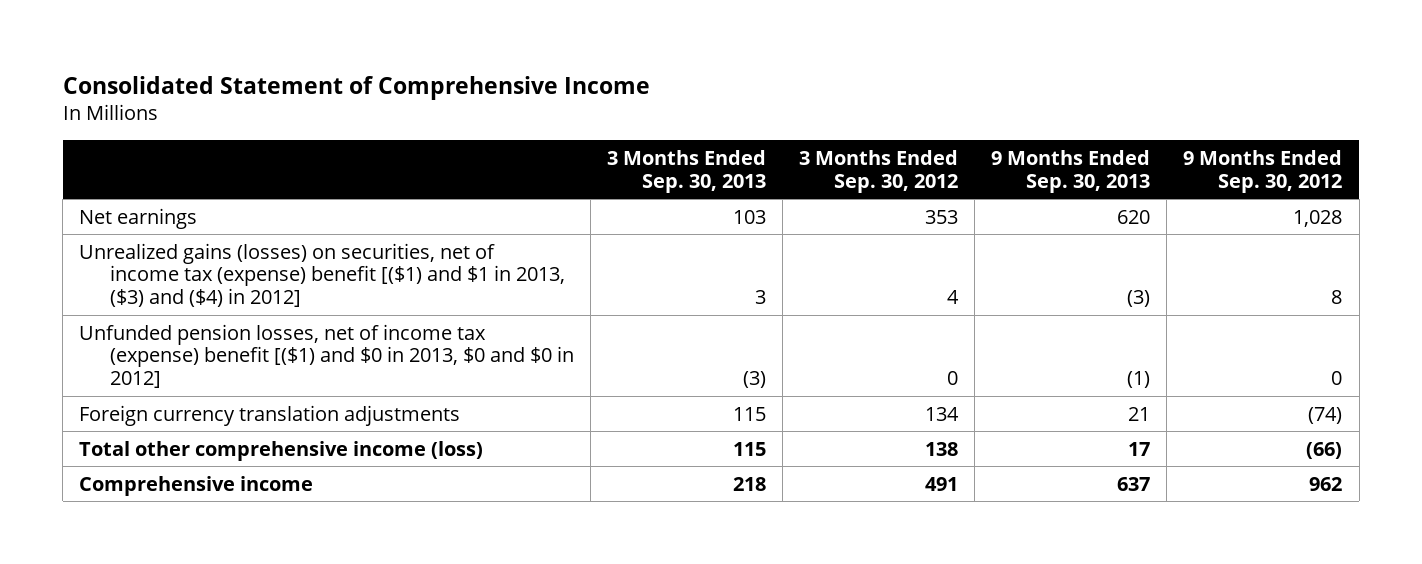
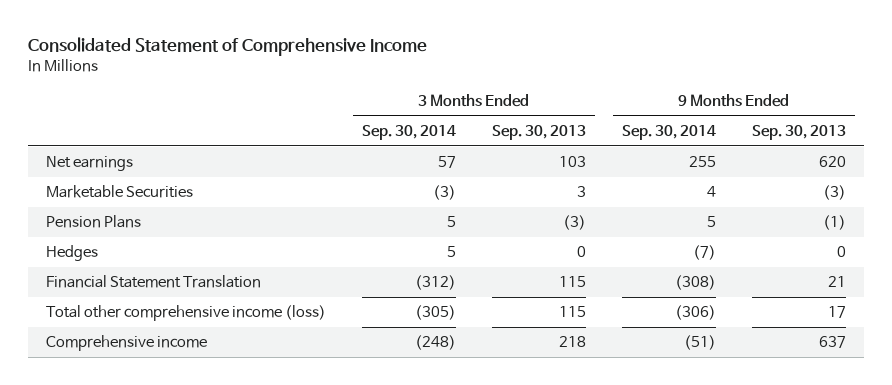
- | 3 Months Ended Sep. 30, 2013 | 3 Months Ended Sep. 30, 2012 | 9 Months Ended Sep. 30, 2013 | 9 Months Ended Sep. 30, 2012
+ | 3 Months Ended Sep. 30, 2014 | 3 Months Ended Sep. 30, 2013 | 9 Months Ended Sep. 30, 2014 | 9 Months Ended Sep. 30, 2013
- Unrealized gains (losses) on securities, net of income tax (expense) benefit [($1) and $1 in 2013, ($3) and ($4) in 2012] | 3 | 4 | (3) | 8
- Unfunded pension losses, net of income tax (expense) benefit [($1) and $0 in 2013, $0 and $0 in 2012] | (3) | 0 | (1) | 0
- Foreign currency translation adjustments | 115 | 134 | 21 | (74)
+ Marketable Securities | (3) | 3 | 4 | (3)
+ Pension Plans | 5 | (3) | 5 | (1)
+ Hedges | 5 | 0 | (7) | 0
+ Financial Statement Translation | (312) | 115 | (308) | 21

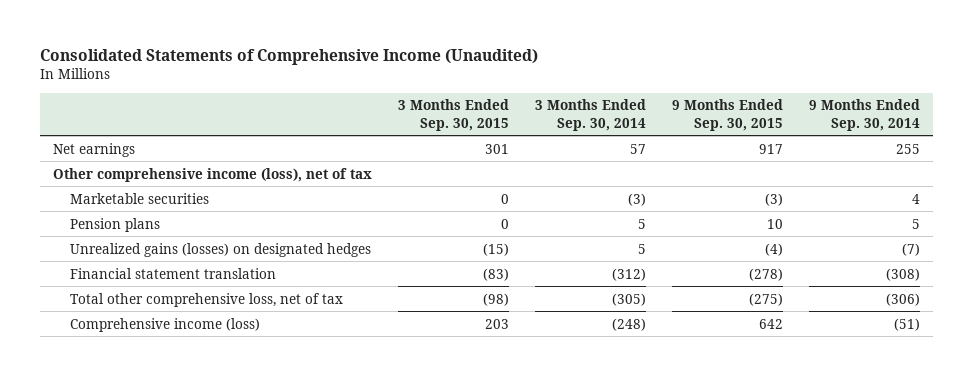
- Consolidated Statement of Comprehensive Income
+ Consolidated Statements of Comprehensive Income (Unaudited)
- | 3 Months Ended Sep. 30, 2014 | 3 Months Ended Sep. 30, 2013 | 9 Months Ended Sep. 30, 2014 | 9 Months Ended Sep. 30, 2013
+ | 3 Months Ended Sep. 30, 2015 | 3 Months Ended Sep. 30, 2014 | 9 Months Ended Sep. 30, 2015 | 9 Months Ended Sep. 30, 2014
- Marketable Securities | (3) | 3 | 4 | (3)
- Pension Plans | 5 | (3) | 5 | (1)
- Hedges | 5 | 0 | (7) | 0
- Financial Statement Translation | (312) | 115 | (308) | 21
- Total other comprehensive income (loss) | (305) | 115 | (306) | 17
- Comprehensive income | (248) | 218 | (51) | 637
+ Other comprehensive income (loss), net of tax
+ Marketable securities | 0 | (3) | (3) | 4
+ Pension plans | 0 | 5 | 10 | 5
+ Unrealized gains (losses) on designated hedges | (15) | 5 | (4) | (7)
+ Financial statement translation | (83) | (312) | (278) | (308)
+ Total other comprehensive loss, net of tax | (98) | (305) | (275) | (306)
+ Comprehensive income (loss) | 203 | (248) | 642 | (51)

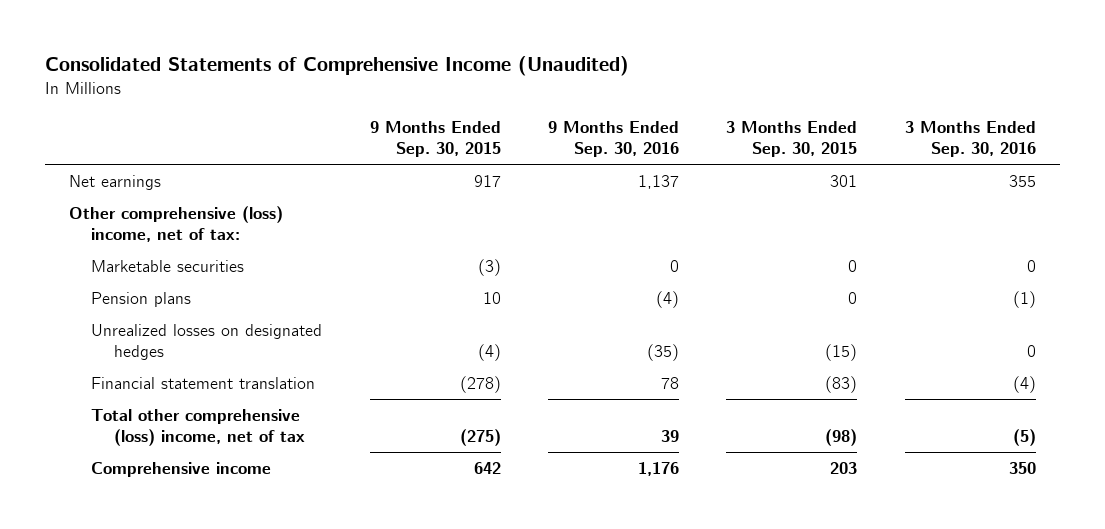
- | 3 Months Ended Sep. 30, 2015 | 3 Months Ended Sep. 30, 2014 | 9 Months Ended Sep. 30, 2015 | 9 Months Ended Sep. 30, 2014
+ | 9 Months Ended Sep. 30, 2015 | 9 Months Ended Sep. 30, 2016 | 3 Months Ended Sep. 30, 2015 | 3 Months Ended Sep. 30, 2016
- Other comprehensive income (loss), net of tax
+ Other comprehensive (loss) income, net of tax:
- Unrealized gains (losses) on designated hedges | (15) | 5 | (4) | (7)
+ Unrealized losses on designated hedges | (4) | (35) | (15) | 0
- Total other comprehensive loss, net of tax | (98) | (305) | (275) | (306)
- Comprehensive income (loss) | 203 | (248) | 642 | (51)
+ Total other comprehensive (loss) income, net of tax | (275) | 39 | (98) | (5)
+ Comprehensive income | 642 | 1,176 | 203 | 350

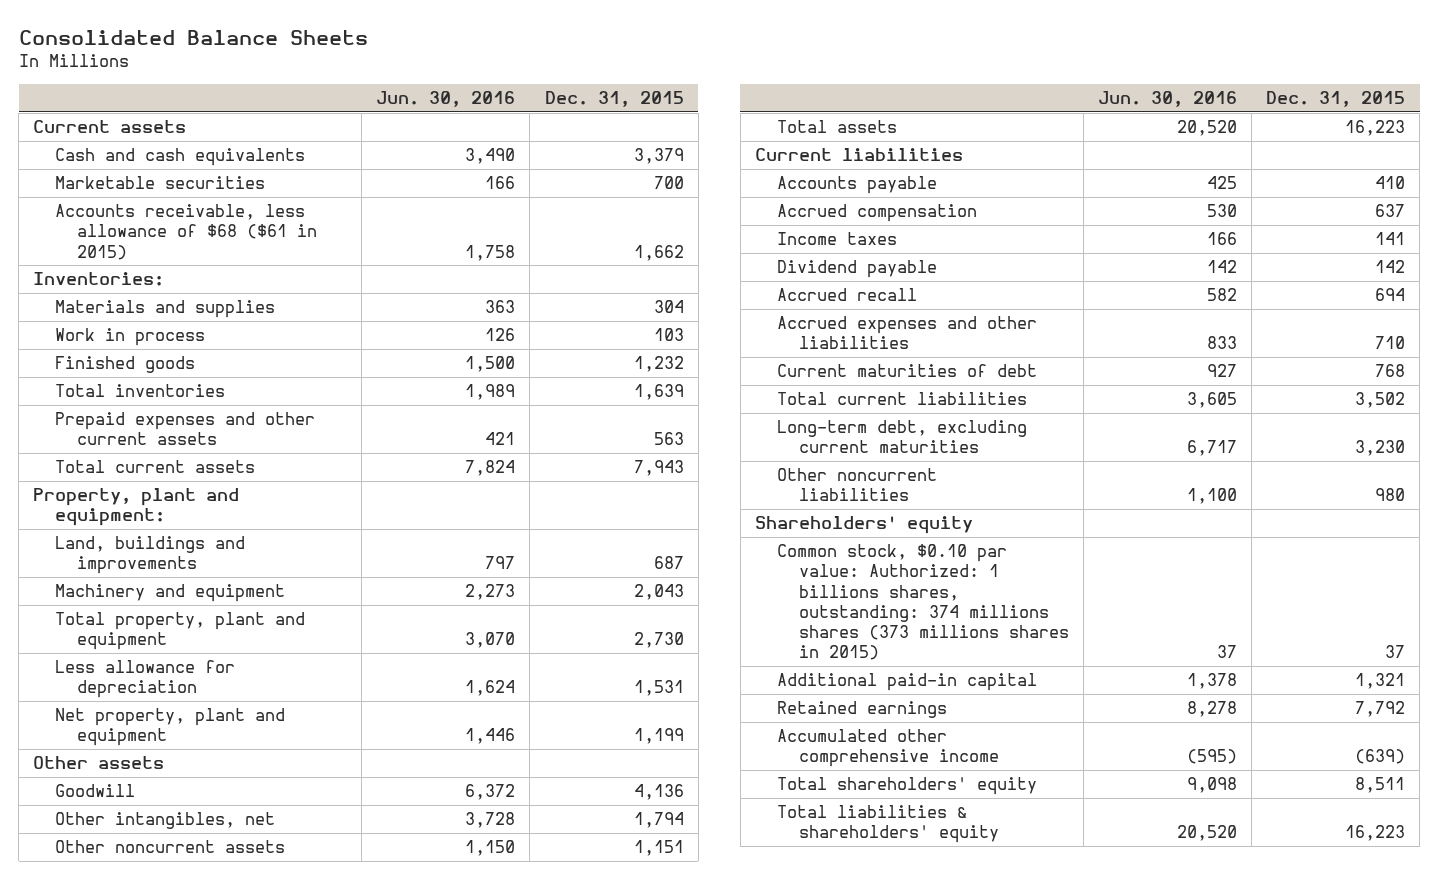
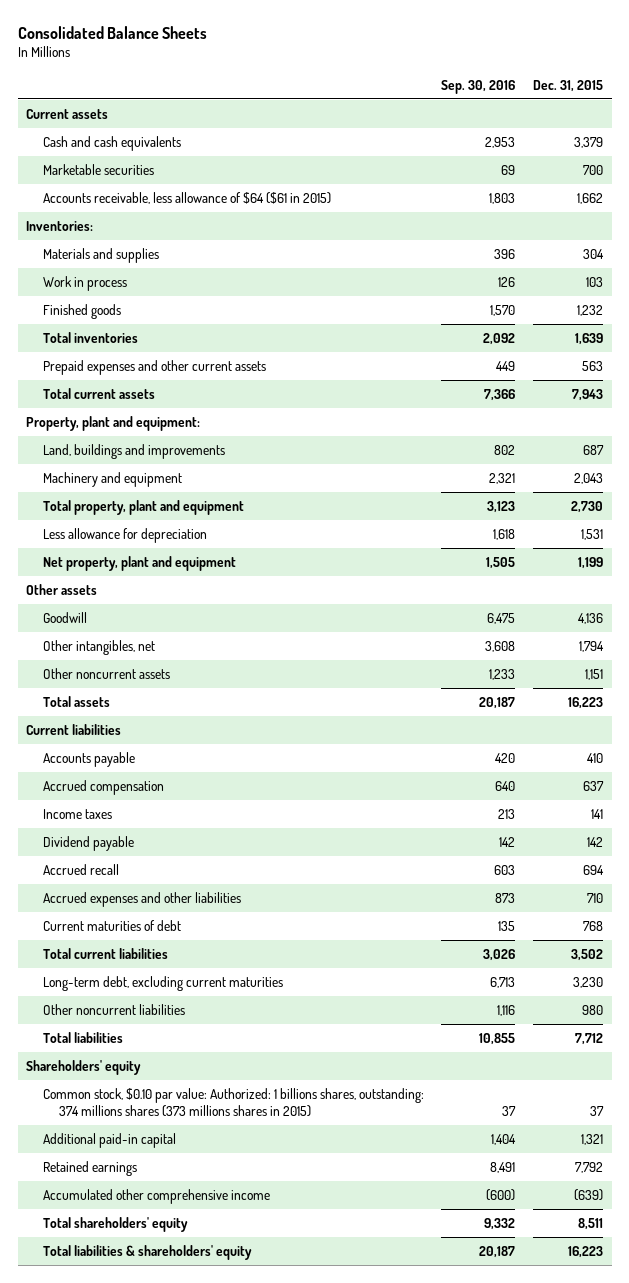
- | Jun. 30, 2016 | Dec. 31, 2015
+ | Sep. 30, 2016 | Dec. 31, 2015
- Accounts receivable, less allowance of $68 ($61 in 2015) | 1,758 | 1,662
+ Accounts receivable, less allowance of $64 ($61 in 2015) | 1,803 | 1,662
+ Total liabilities | 10,855 | 7,712

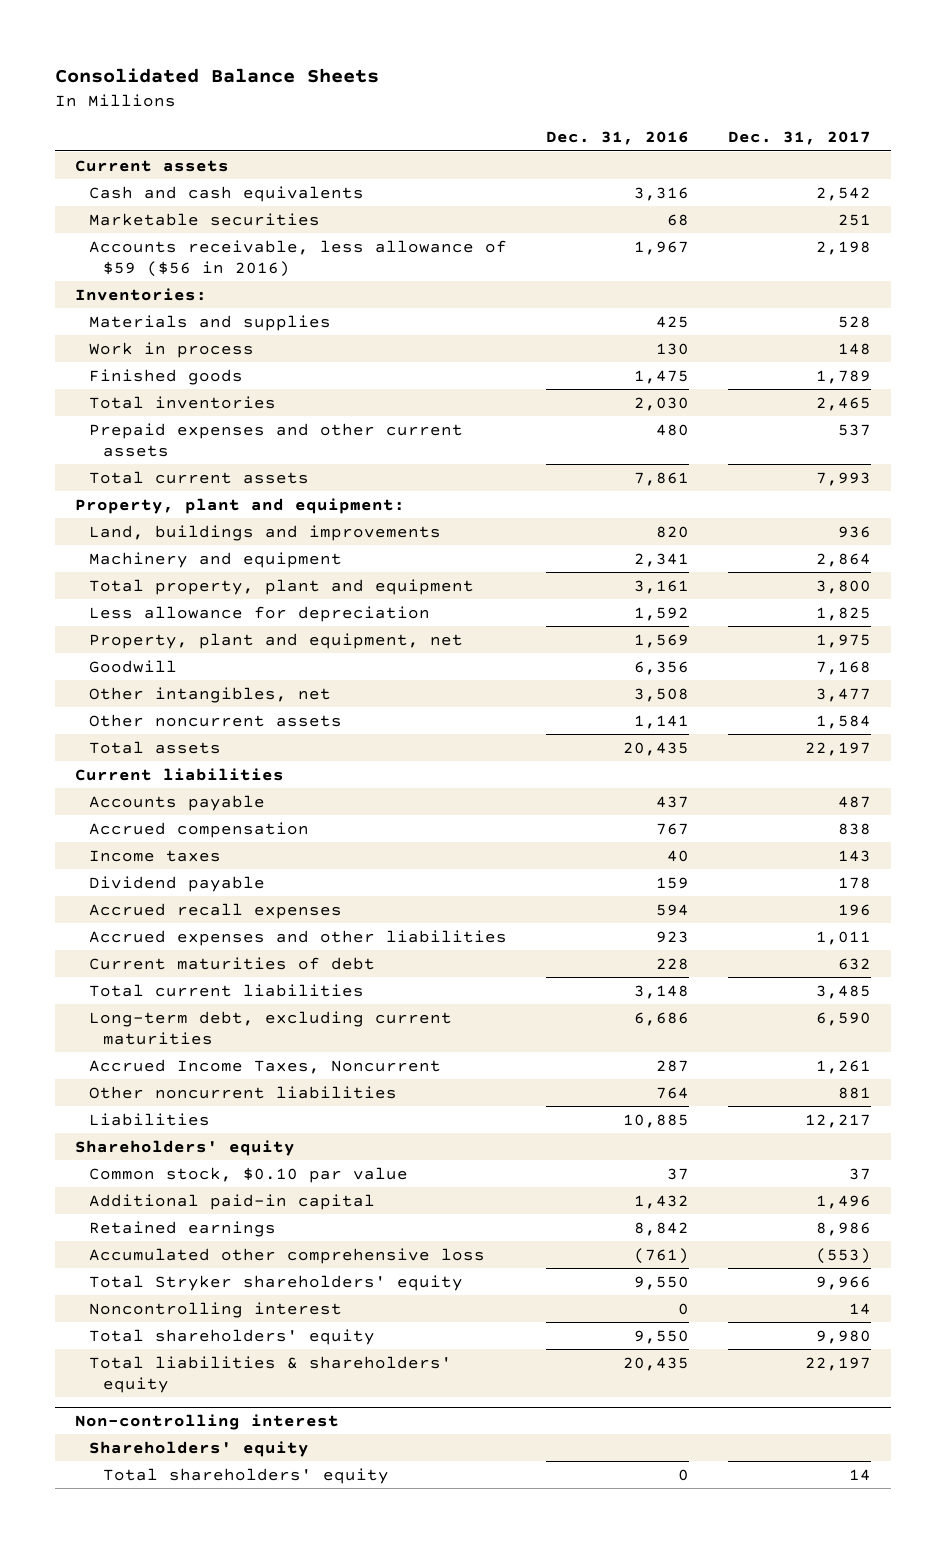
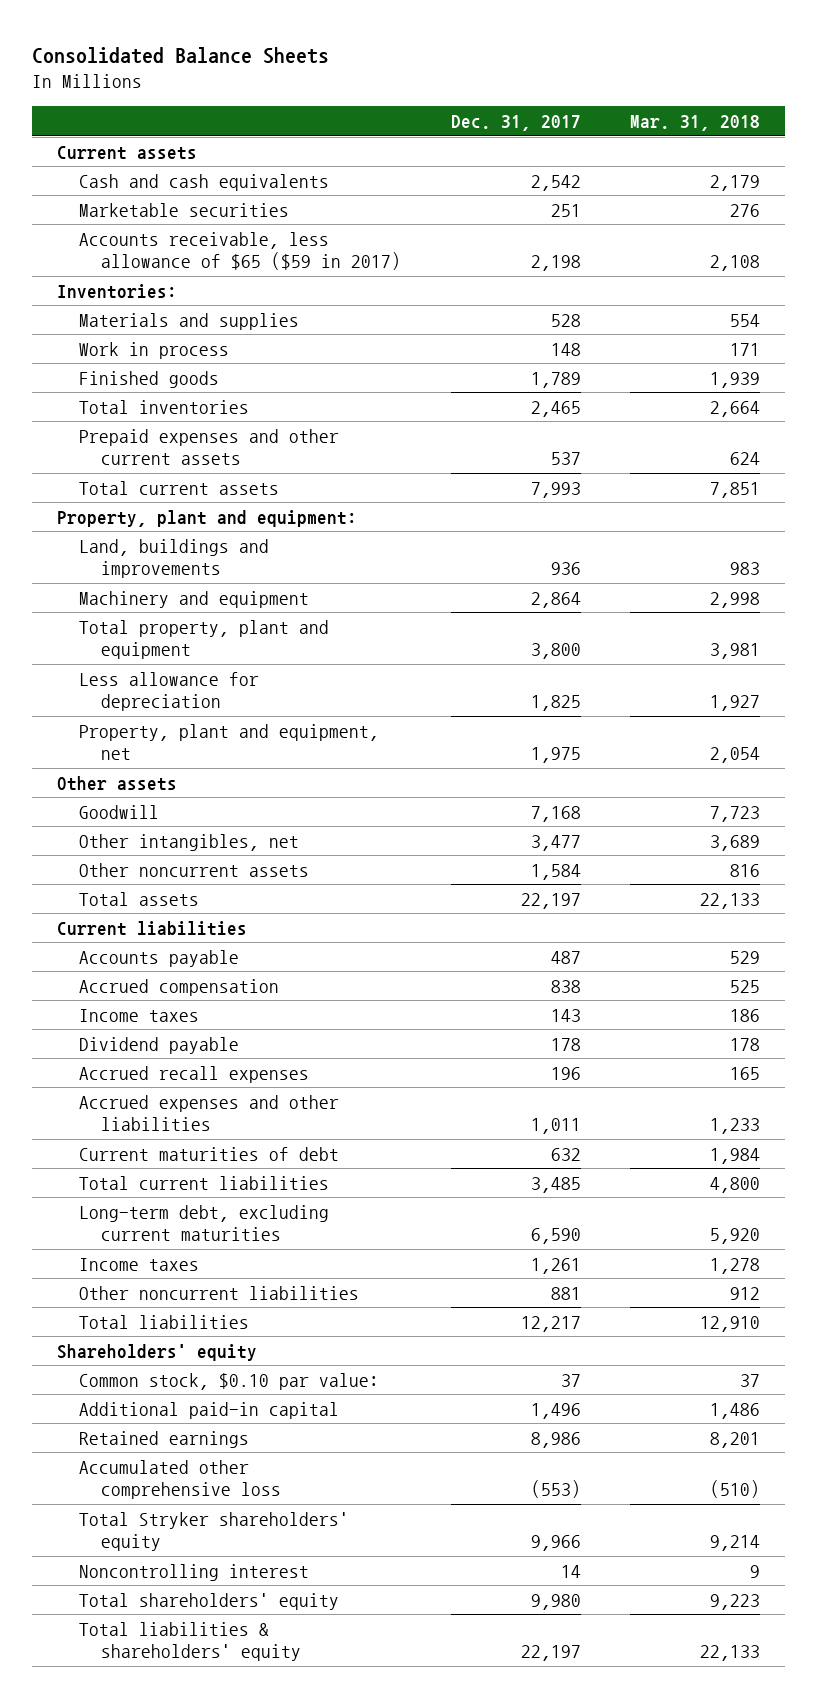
- | Dec. 31, 2016 | Dec. 31, 2017
+ | Dec. 31, 2017 | Mar. 31, 2018
- Accounts receivable, less allowance of $59 ($56 in 2016) | 1,967 | 2,198
+ Accounts receivable, less allowance of $65 ($59 in 2017) | 2,198 | 2,108
+ Other assets
- Accrued Income Taxes, Noncurrent | 287 | 1,261
+ Income taxes | 1,261 | 1,278
- Liabilities | 10,885 | 12,217
+ Total liabilities | 12,217 | 12,910
- Common stock, $0.10 par value | 37 | 37
+ Common stock, $0.10 par value: | 37 | 37
- Non-controlling interest
- Shareholders' equity
- Total shareholders' equity | 0 | 14

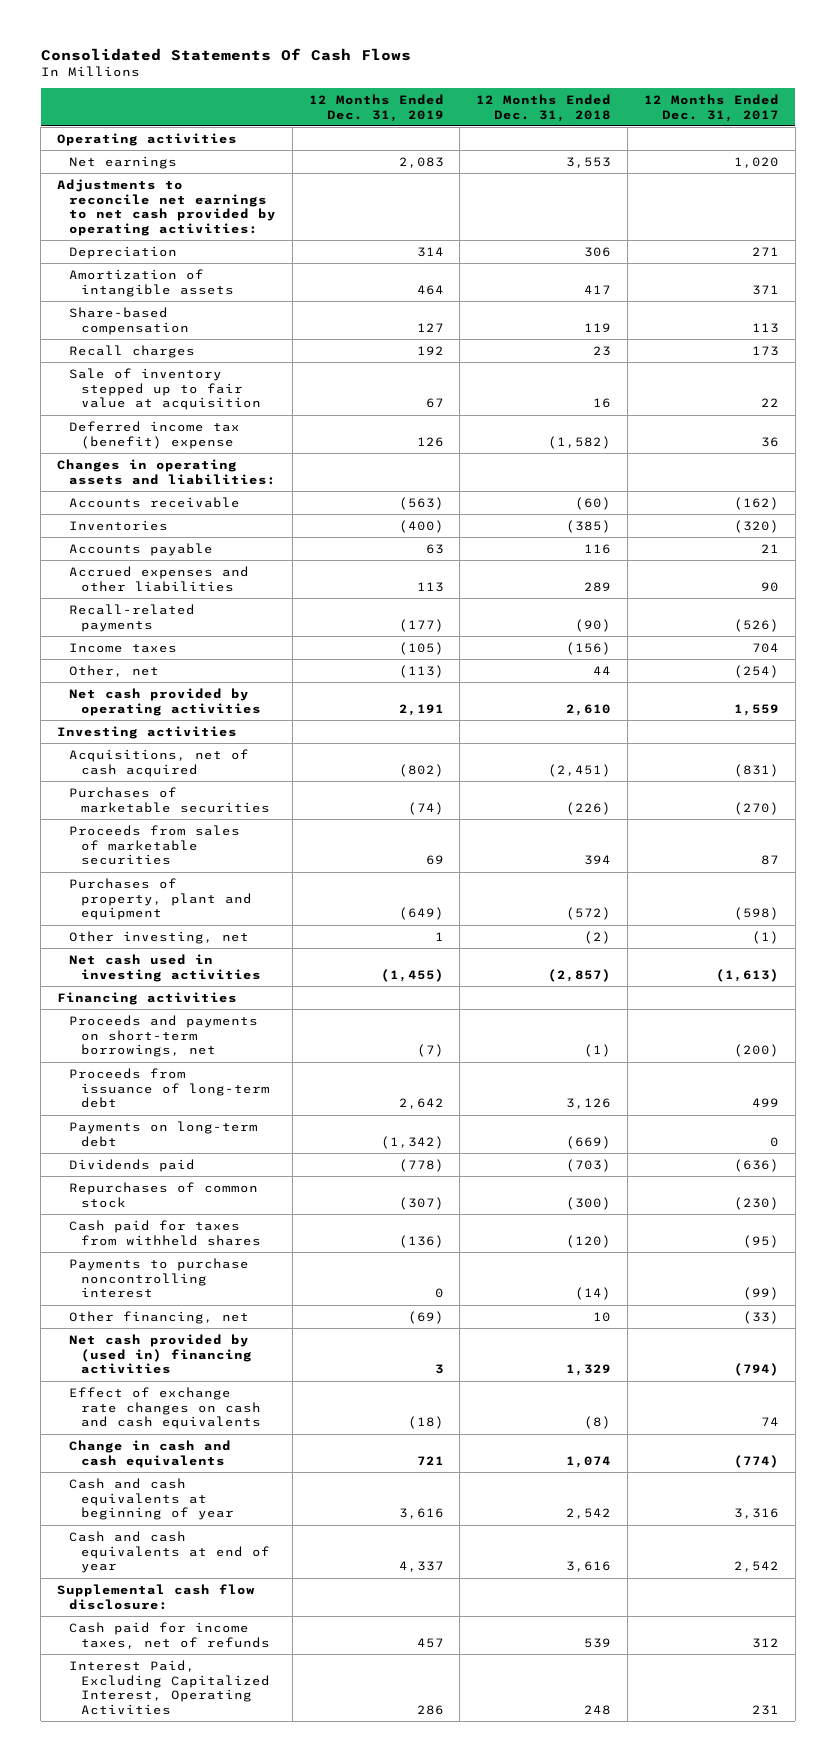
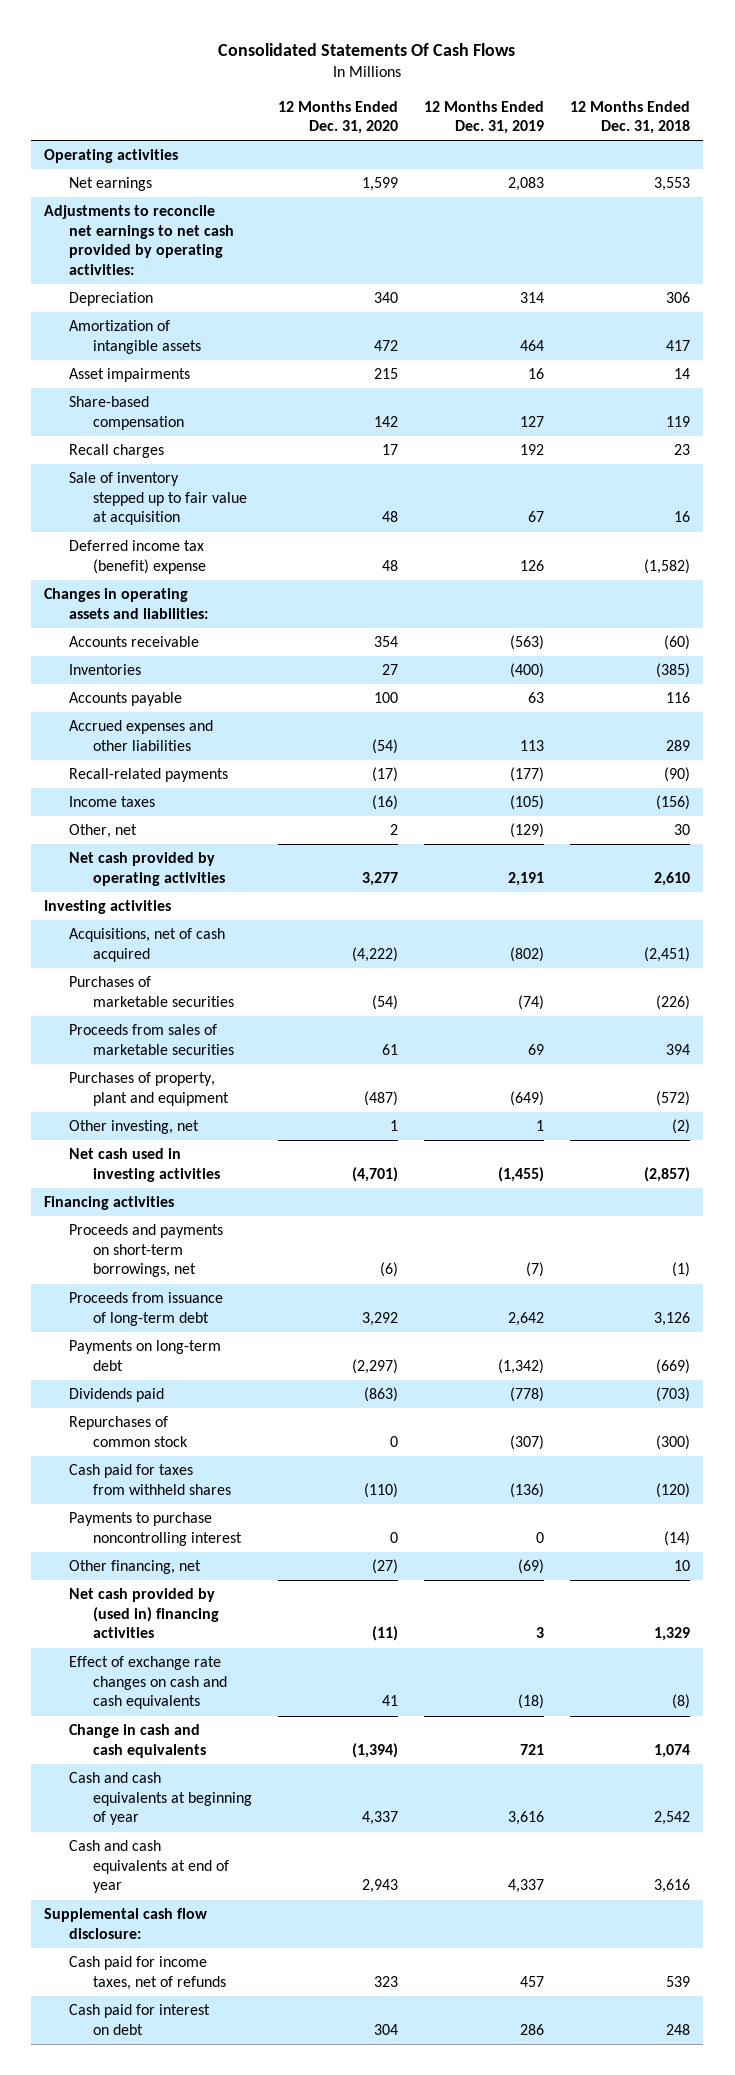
- | 12 Months Ended Dec. 31, 2019 | 12 Months Ended Dec. 31, 2018 | 12 Months Ended Dec. 31, 2017
+ | 12 Months Ended Dec. 31, 2020 | 12 Months Ended Dec. 31, 2019 | 12 Months Ended Dec. 31, 2018
+ Asset impairments | 215 | 16 | 14
- Other, net | (113) | 44 | (254)
+ Other, net | 2 | (129) | 30
- Interest Paid, Excluding Capitalized Interest, Operating Activities | 286 | 248 | 231
+ Cash paid for interest on debt | 304 | 286 | 248

